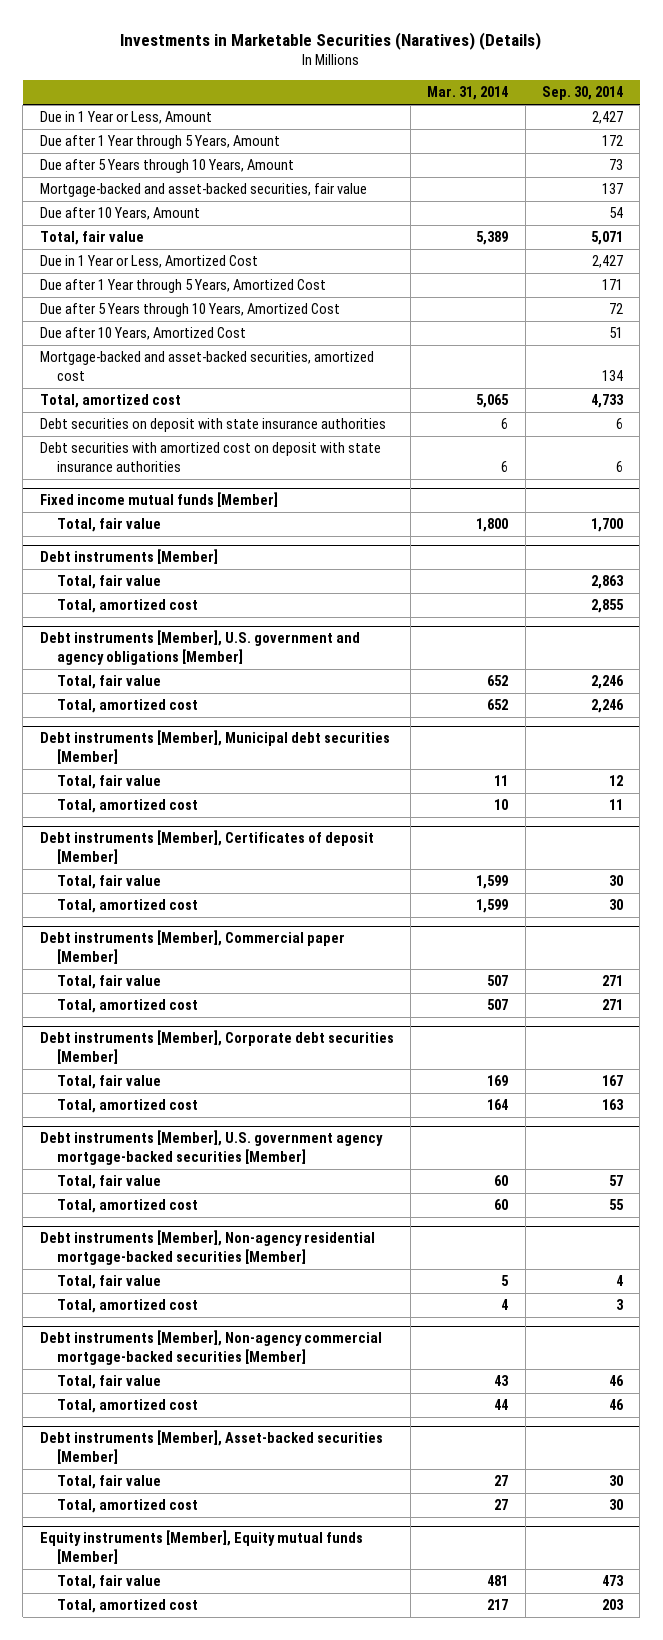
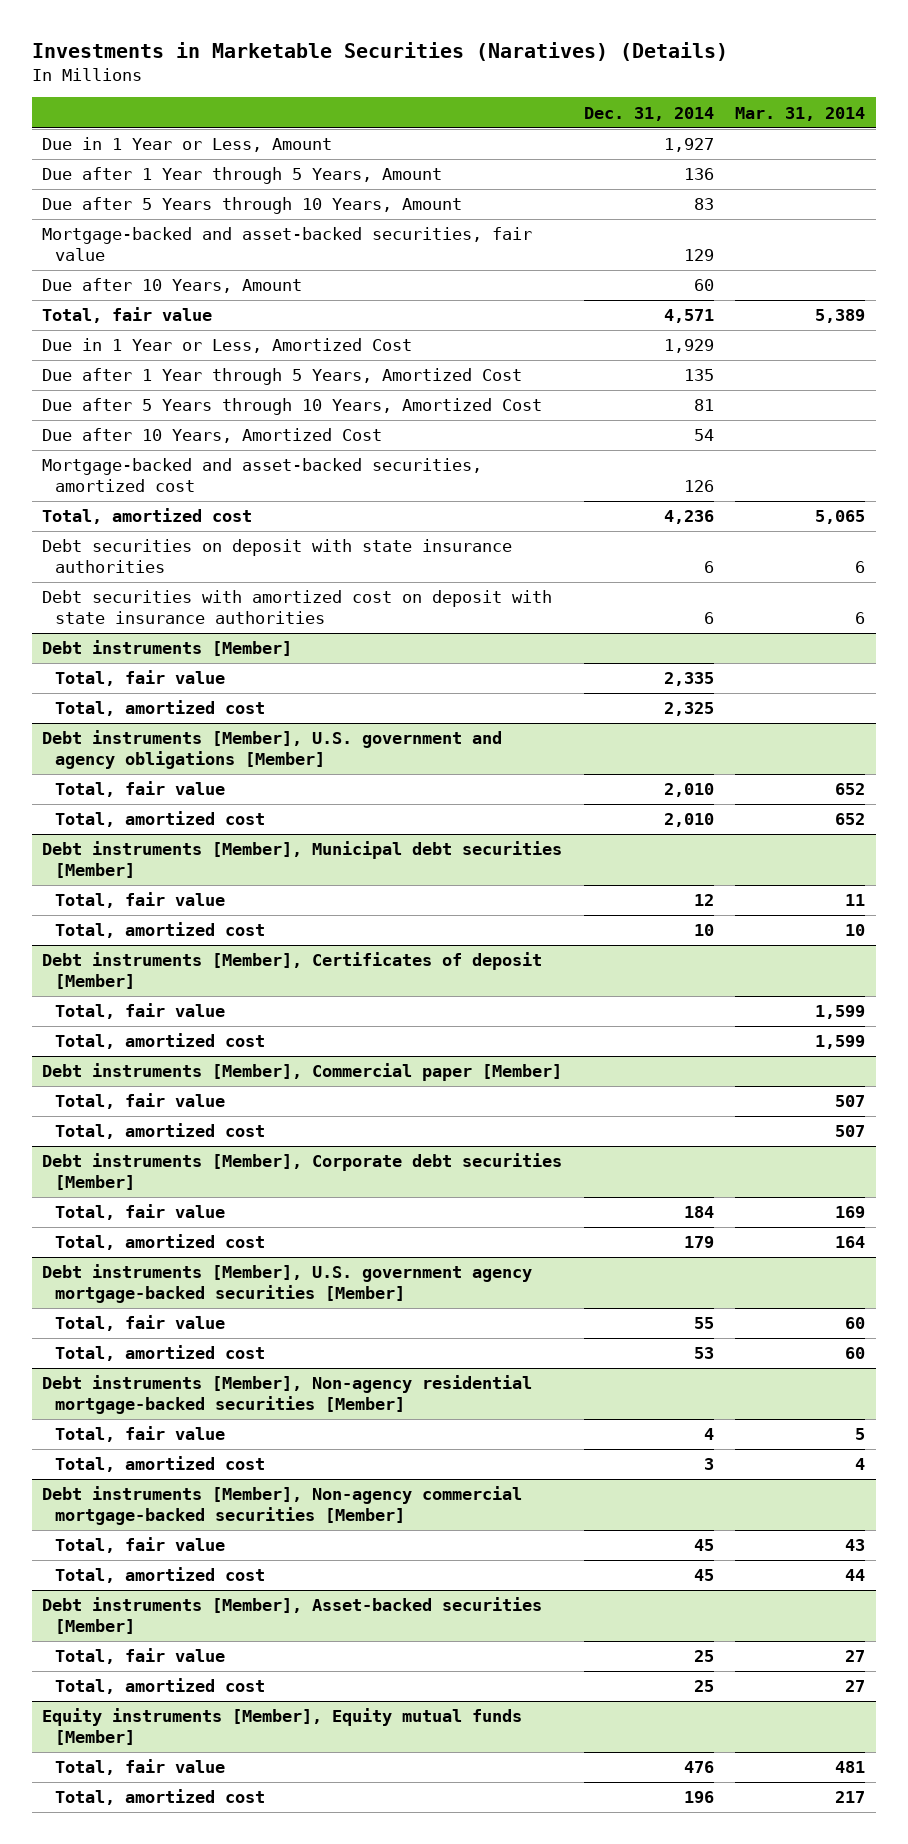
- | Mar. 31, 2014 | Sep. 30, 2014
+ | Dec. 31, 2014 | Mar. 31, 2014
- Fixed income mutual funds [Member]
- Total, fair value | 1,800 | 1,700

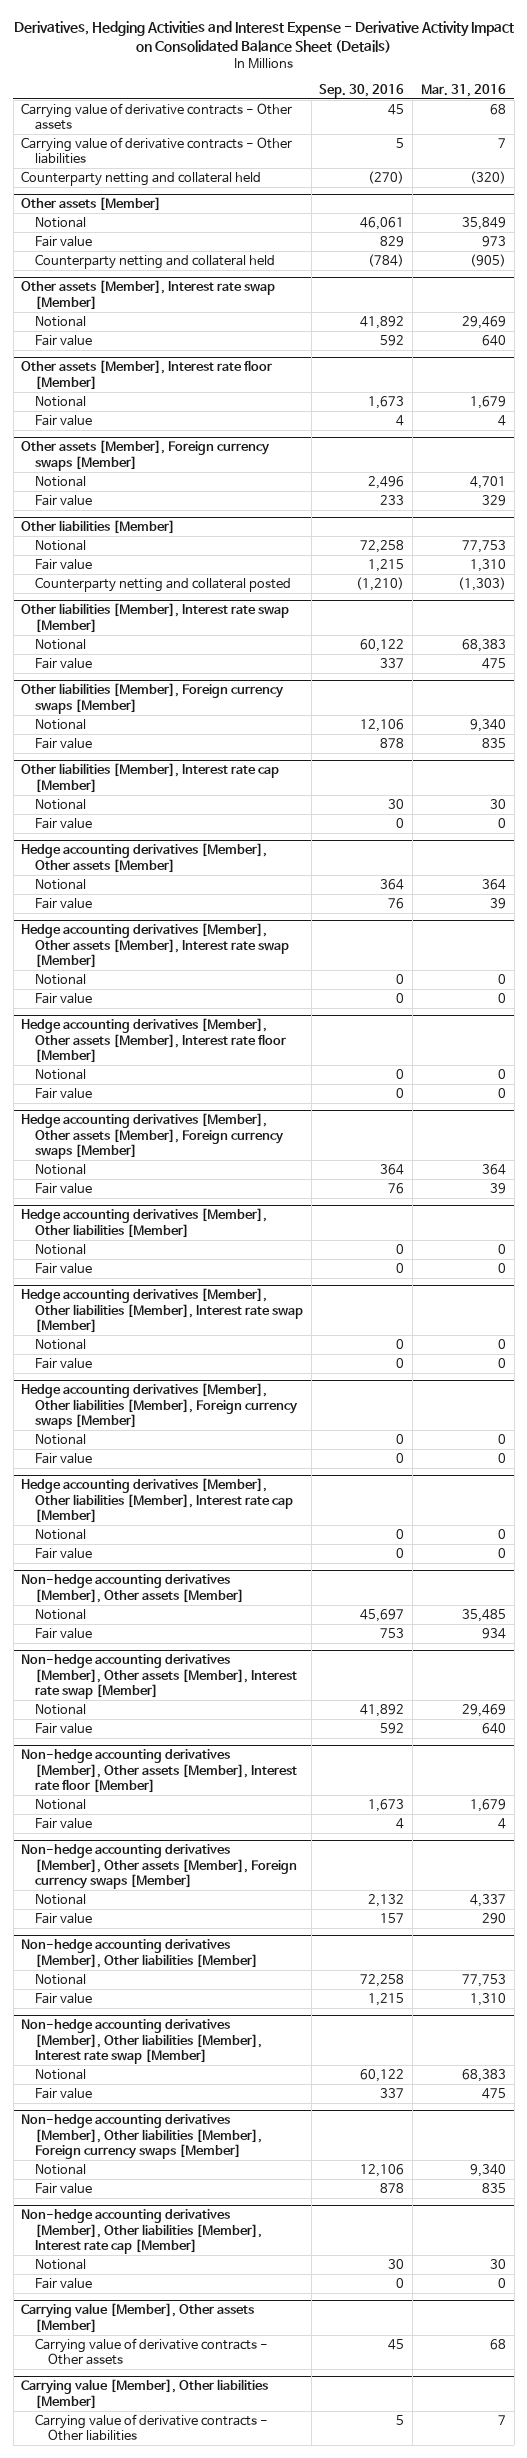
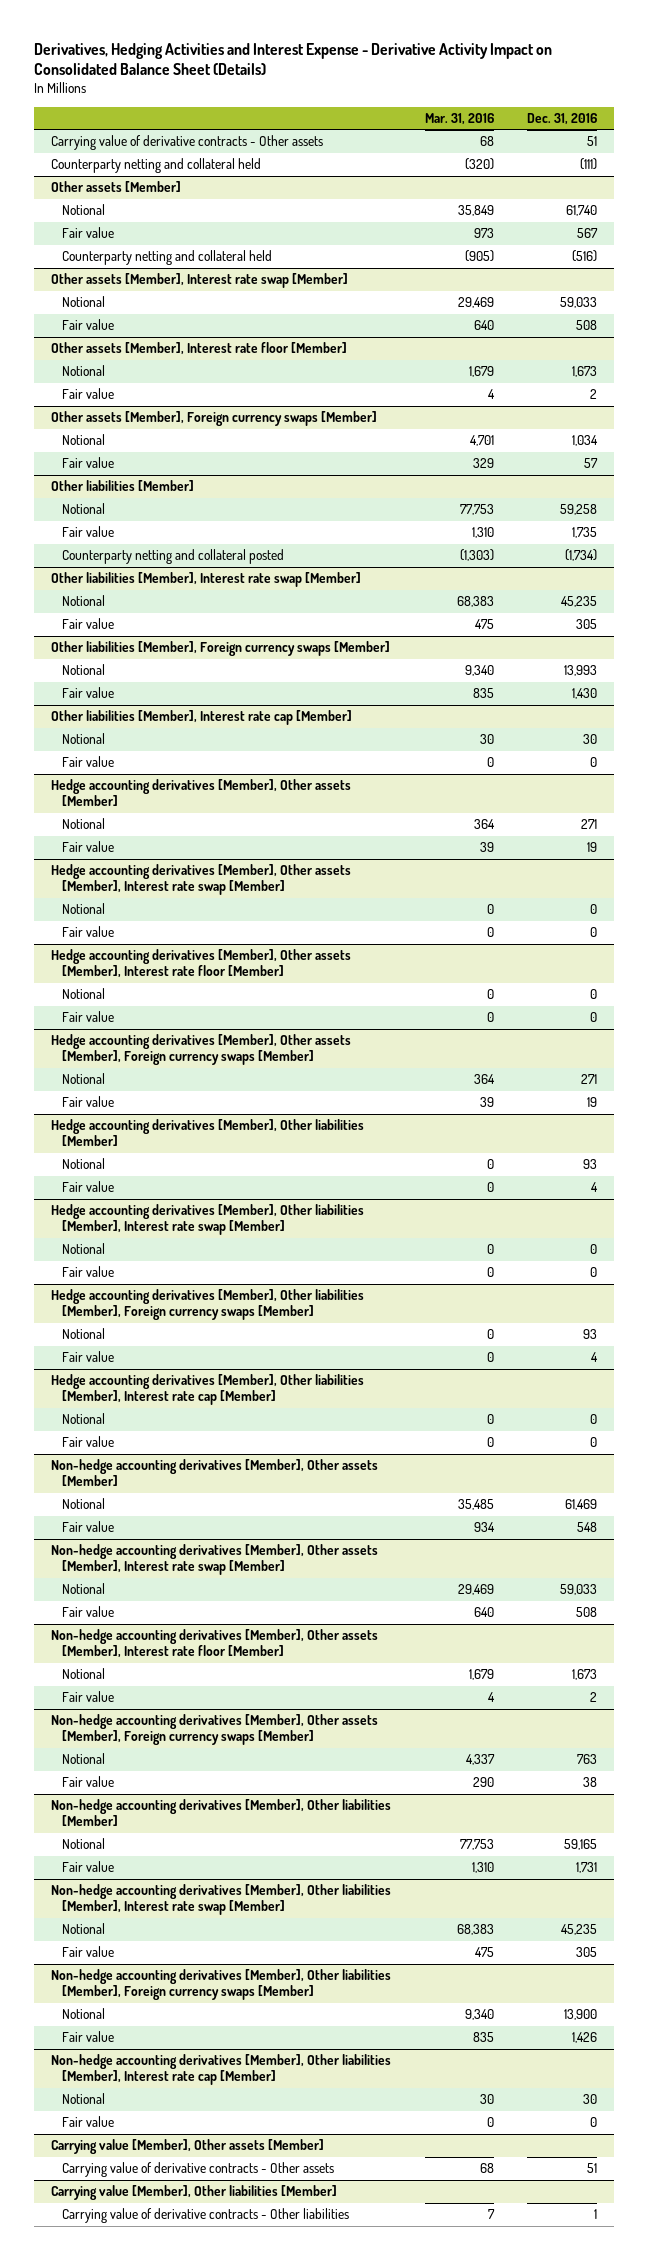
- | Sep. 30, 2016 | Mar. 31, 2016
+ | Mar. 31, 2016 | Dec. 31, 2016
- Carrying value of derivative contracts - Other liabilities | 5 | 7

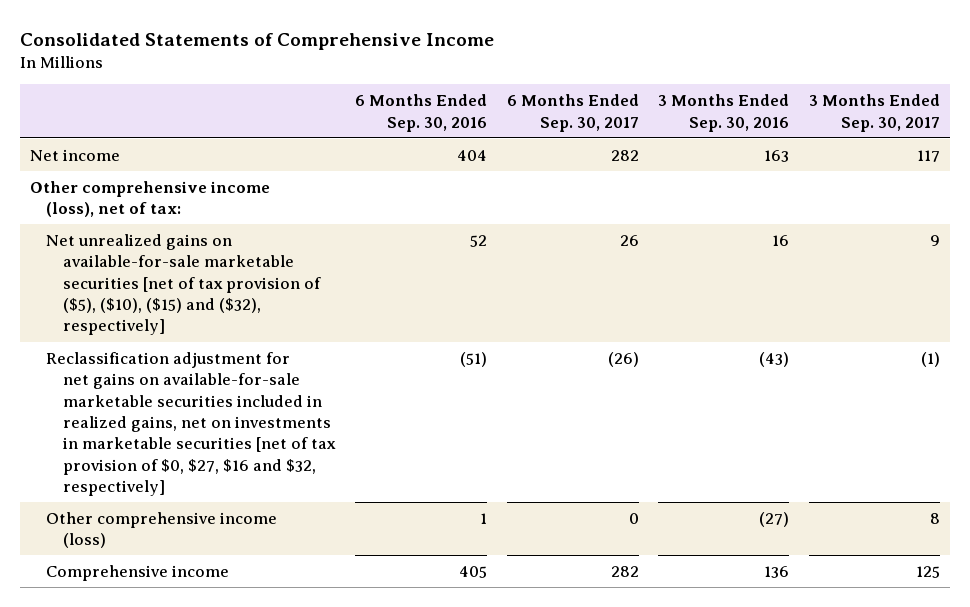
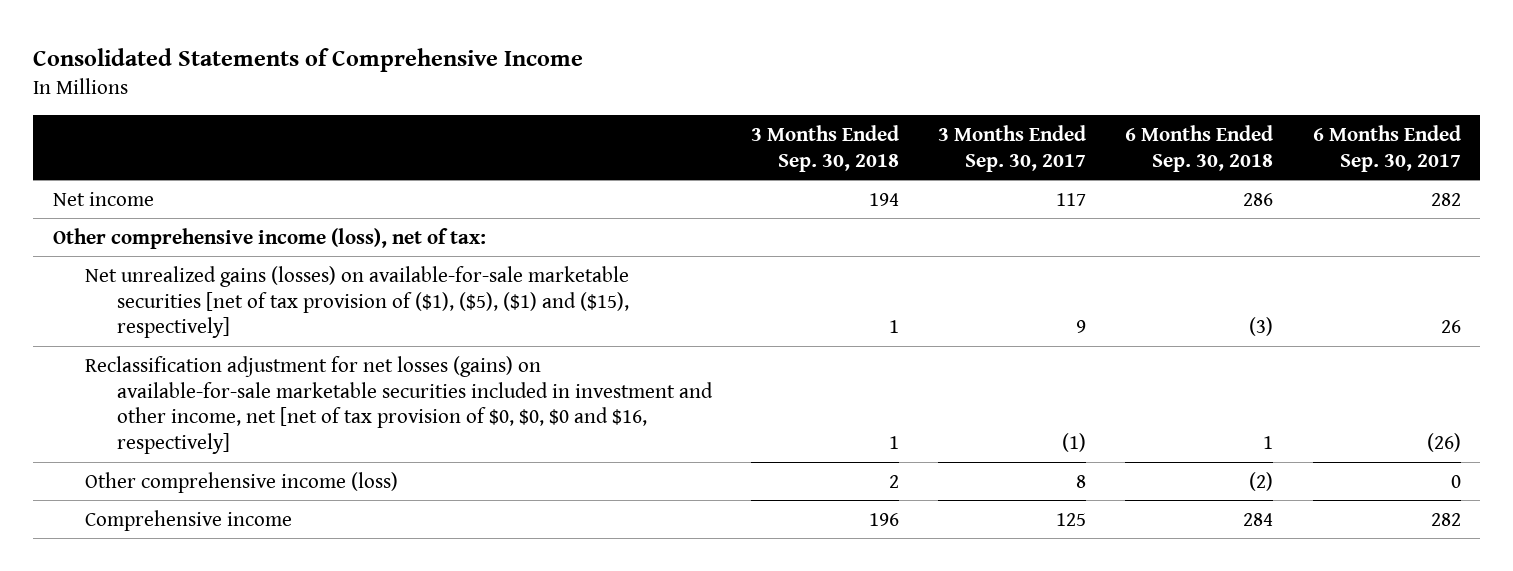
- | 6 Months Ended Sep. 30, 2016 | 6 Months Ended Sep. 30, 2017 | 3 Months Ended Sep. 30, 2016 | 3 Months Ended Sep. 30, 2017
+ | 3 Months Ended Sep. 30, 2018 | 3 Months Ended Sep. 30, 2017 | 6 Months Ended Sep. 30, 2018 | 6 Months Ended Sep. 30, 2017
- Net unrealized gains on available-for-sale marketable securities [net of tax provision of ($5), ($10), ($15) and ($32), respectively] | 52 | 26 | 16 | 9
- Reclassification adjustment for net gains on available-for-sale marketable securities included in realized gains, net on investments in marketable securities [net of tax provision of $0, $27, $16 and $32, respectively] | (51) | (26) | (43) | (1)
+ Net unrealized gains (losses) on available-for-sale marketable securities [net of tax provision of ($1), ($5), ($1) and ($15), respectively] | 1 | 9 | (3) | 26
+ Reclassification adjustment for net losses (gains) on available-for-sale marketable securities included in investment and other income, net [net of tax provision of $0, $0, $0 and $16, respectively] | 1 | (1) | 1 | (26)

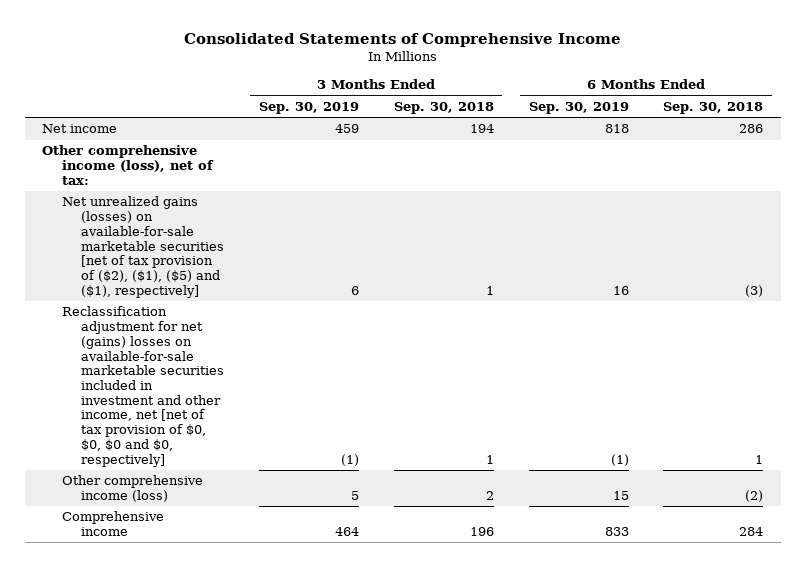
- | 3 Months Ended Sep. 30, 2018 | 3 Months Ended Sep. 30, 2017 | 6 Months Ended Sep. 30, 2018 | 6 Months Ended Sep. 30, 2017
+ | 3 Months Ended Sep. 30, 2019 | 3 Months Ended Sep. 30, 2018 | 6 Months Ended Sep. 30, 2019 | 6 Months Ended Sep. 30, 2018
- Net unrealized gains (losses) on available-for-sale marketable securities [net of tax provision of ($1), ($5), ($1) and ($15), respectively] | 1 | 9 | (3) | 26
- Reclassification adjustment for net losses (gains) on available-for-sale marketable securities included in investment and other income, net [net of tax provision of $0, $0, $0 and $16, respectively] | 1 | (1) | 1 | (26)
+ Net unrealized gains (losses) on available-for-sale marketable securities [net of tax provision of ($2), ($1), ($5) and ($1), respectively] | 6 | 1 | 16 | (3)
+ Reclassification adjustment for net (gains) losses on available-for-sale marketable securities included in investment and other income, net [net of tax provision of $0, $0, $0 and $0, respectively] | (1) | 1 | (1) | 1

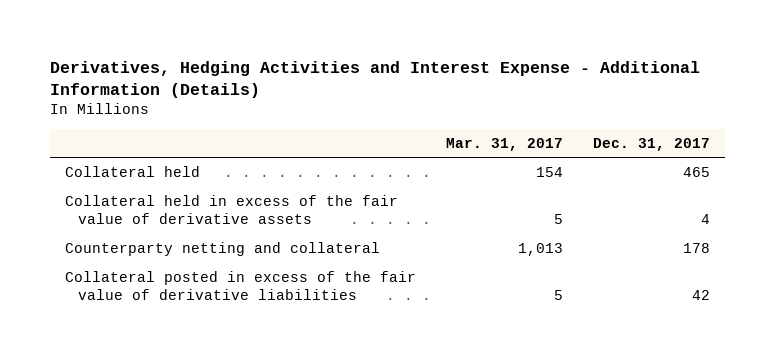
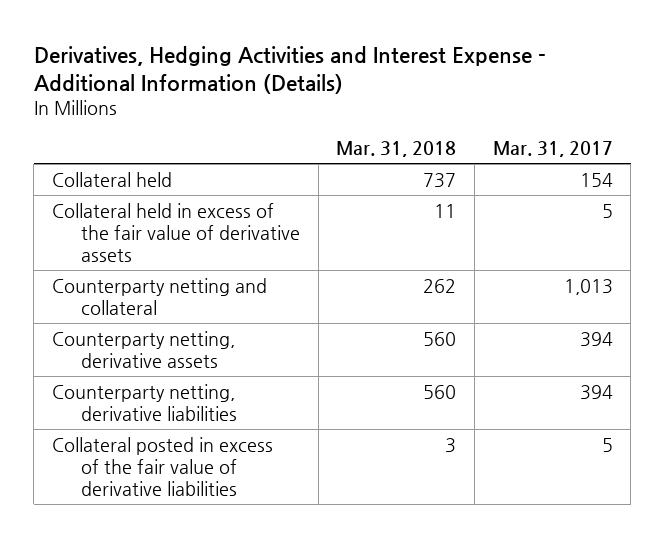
- | Mar. 31, 2017 | Dec. 31, 2017
+ | Mar. 31, 2018 | Mar. 31, 2017
+ Counterparty netting, derivative assets | 560 | 394
+ Counterparty netting, derivative liabilities | 560 | 394

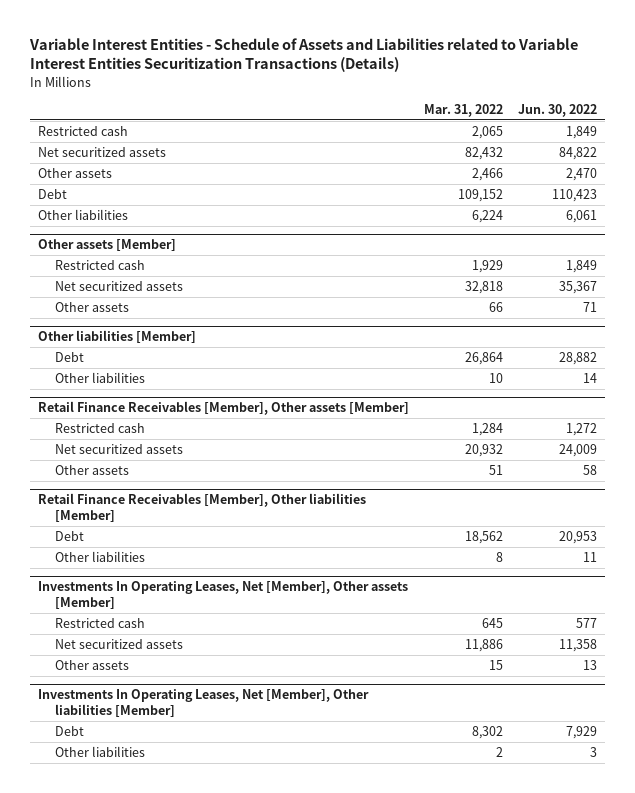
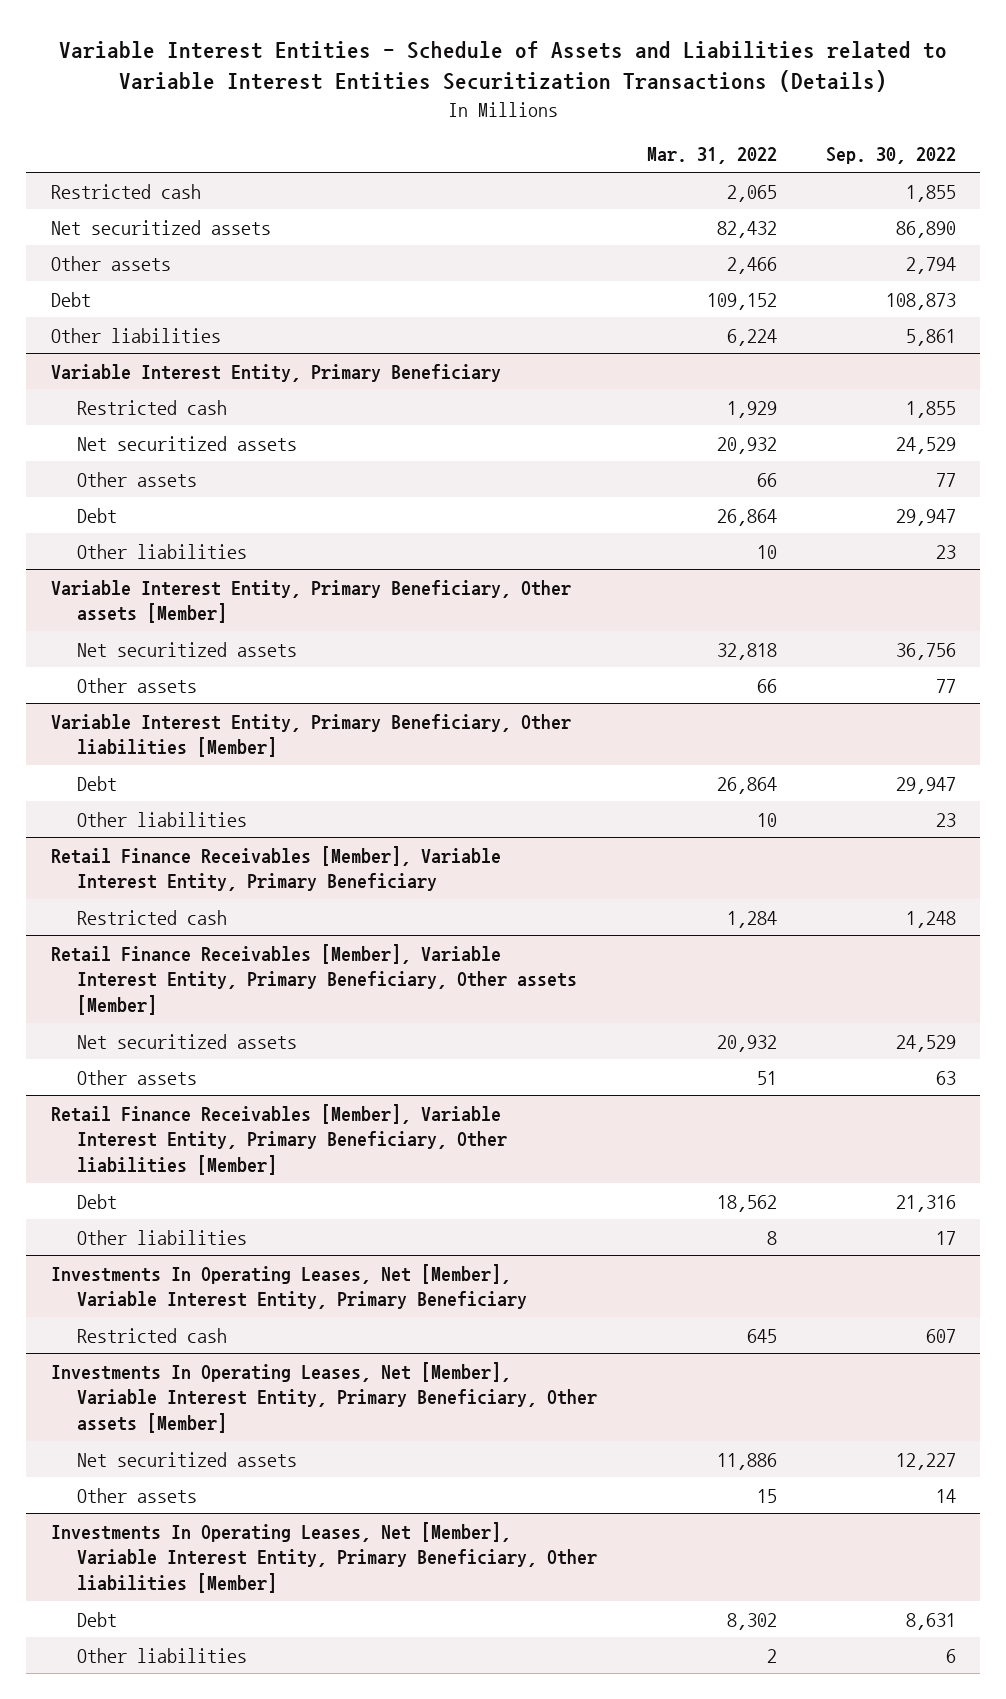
- | Mar. 31, 2022 | Jun. 30, 2022
+ | Mar. 31, 2022 | Sep. 30, 2022
- Other assets [Member]
+ Variable Interest Entity, Primary Beneficiary
+ Net securitized assets | 20,932 | 24,529
+ Other assets | 66 | 77
+ Debt | 26,864 | 29,947
+ Other liabilities | 10 | 23
+ Variable Interest Entity, Primary Beneficiary, Other assets [Member]
- Other liabilities [Member]
+ Variable Interest Entity, Primary Beneficiary, Other liabilities [Member]
- Retail Finance Receivables [Member], Other assets [Member]
+ Retail Finance Receivables [Member], Variable Interest Entity, Primary Beneficiary
+ Retail Finance Receivables [Member], Variable Interest Entity, Primary Beneficiary, Other assets [Member]
- Retail Finance Receivables [Member], Other liabilities [Member]
+ Retail Finance Receivables [Member], Variable Interest Entity, Primary Beneficiary, Other liabilities [Member]
- Investments In Operating Leases, Net [Member], Other assets [Member]
+ Investments In Operating Leases, Net [Member], Variable Interest Entity, Primary Beneficiary
+ Investments In Operating Leases, Net [Member], Variable Interest Entity, Primary Beneficiary, Other assets [Member]
- Investments In Operating Leases, Net [Member], Other liabilities [Member]
+ Investments In Operating Leases, Net [Member], Variable Interest Entity, Primary Beneficiary, Other liabilities [Member]

